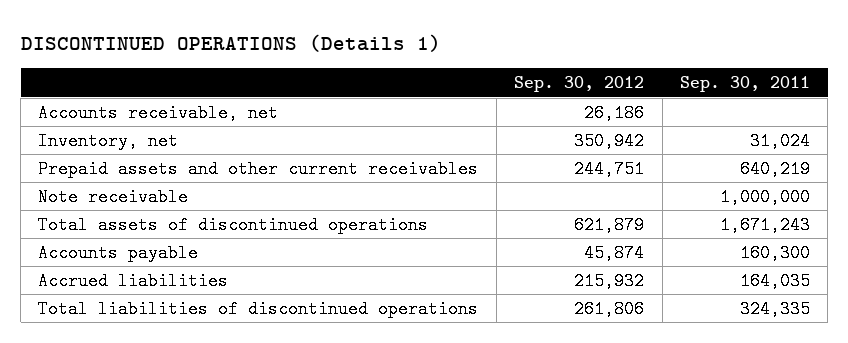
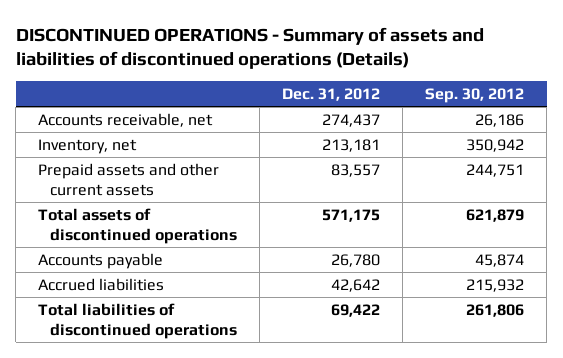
- DISCONTINUED OPERATIONS (Details 1)
+ DISCONTINUED OPERATIONS - Summary of assets and liabilities of discontinued operations (Details)
- | Sep. 30, 2012 | Sep. 30, 2011
+ | Dec. 31, 2012 | Sep. 30, 2012
- Prepaid assets and other current receivables | 244,751 | 640,219
- Note receivable | | 1,000,000
+ Prepaid assets and other current assets | 83,557 | 244,751

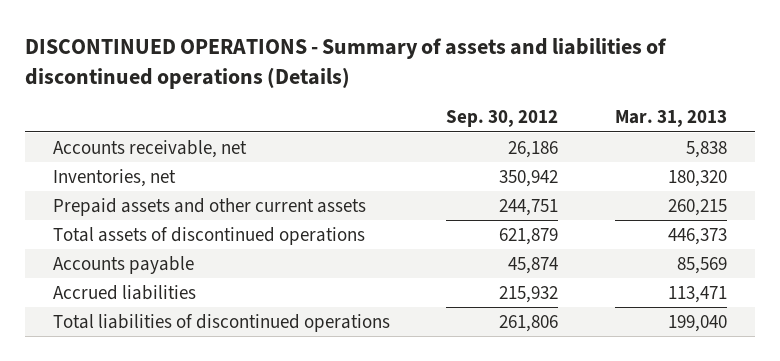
- | Dec. 31, 2012 | Sep. 30, 2012
+ | Sep. 30, 2012 | Mar. 31, 2013
- Inventory, net | 213,181 | 350,942
+ Inventories, net | 350,942 | 180,320

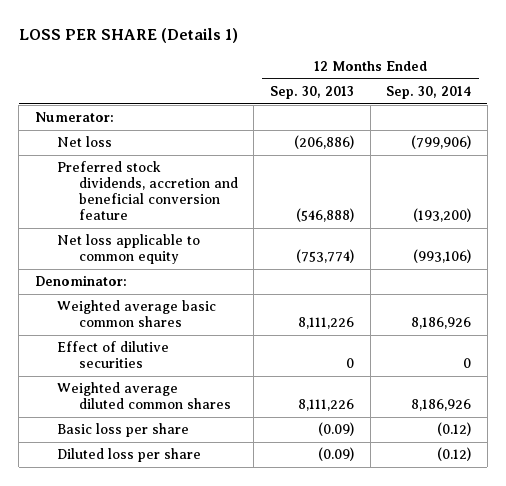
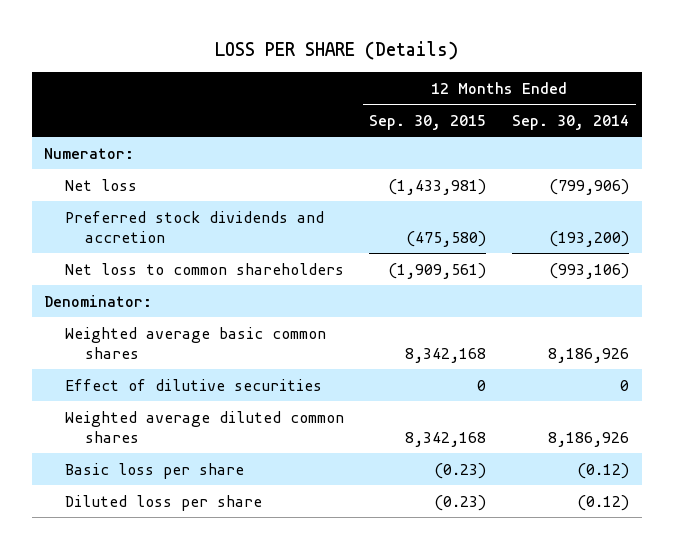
- LOSS PER SHARE (Details 1)
+ LOSS PER SHARE (Details)
- | 12 Months Ended Sep. 30, 2013 | 12 Months Ended Sep. 30, 2014
+ | 12 Months Ended Sep. 30, 2015 | 12 Months Ended Sep. 30, 2014
- Preferred stock dividends, accretion and beneficial conversion feature | (546,888) | (193,200)
- Net loss applicable to common equity | (753,774) | (993,106)
+ Preferred stock dividends and accretion | (475,580) | (193,200)
+ Net loss to common shareholders | (1,909,561) | (993,106)

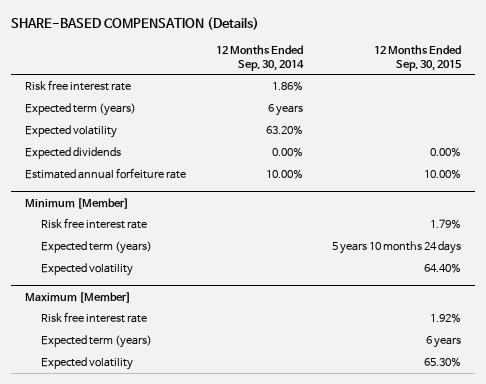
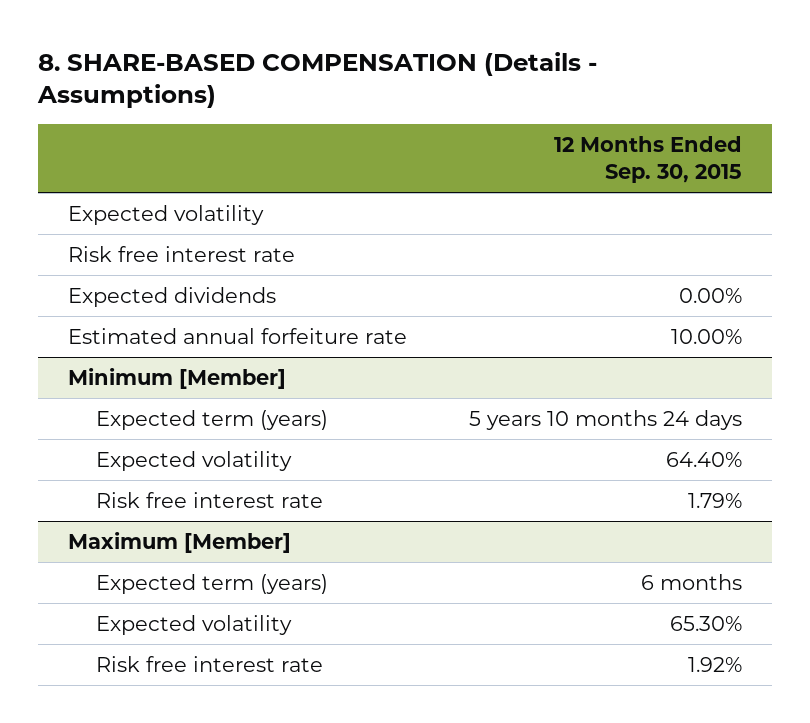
- SHARE-BASED COMPENSATION (Details)
+ 8. SHARE-BASED COMPENSATION (Details - Assumptions)
- | 12 Months Ended Sep. 30, 2014 | 12 Months Ended Sep. 30, 2015
+ | 12 Months Ended Sep. 30, 2015
- Expected term (years) | 6 years |
moved down: Risk free interest rate
@ Minimum [Member]
moved down: Risk free interest rate | 1.79%
@ Maximum [Member]
- Expected term (years) | | 6 years
+ Expected term (years) | 6 months
moved down: Risk free interest rate | 1.92%

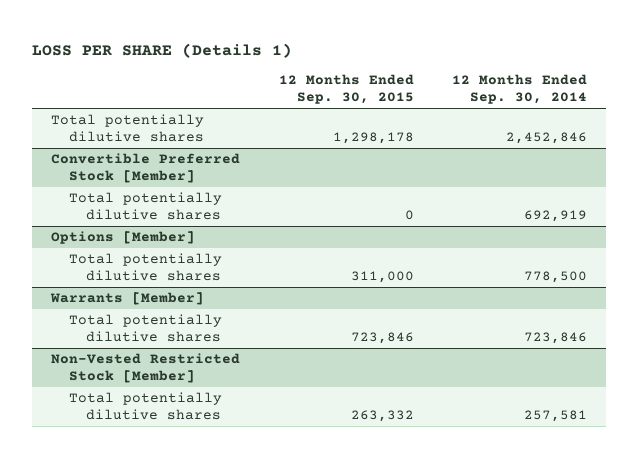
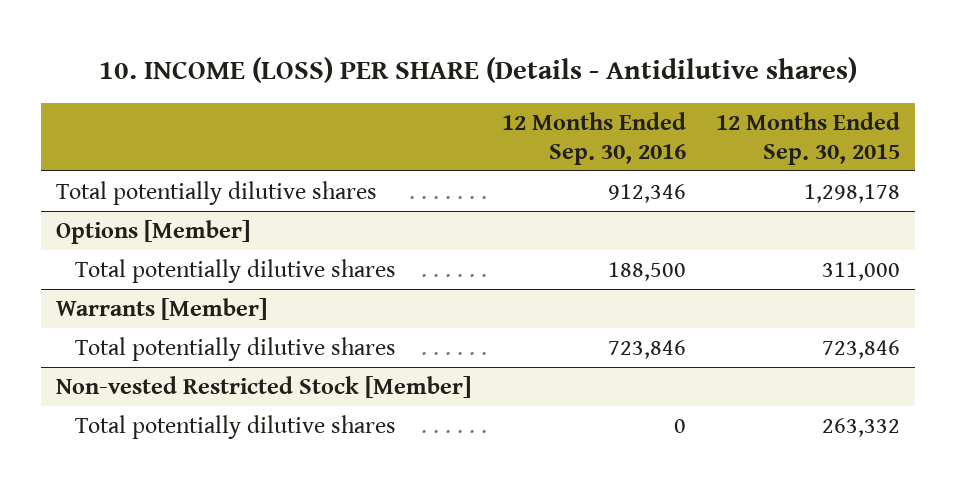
- LOSS PER SHARE (Details 1)
+ 10. INCOME (LOSS) PER SHARE (Details - Antidilutive shares)
- | 12 Months Ended Sep. 30, 2015 | 12 Months Ended Sep. 30, 2014
+ | 12 Months Ended Sep. 30, 2016 | 12 Months Ended Sep. 30, 2015
- Convertible Preferred Stock [Member]
- Total potentially dilutive shares | 0 | 692,919
- Non-Vested Restricted Stock [Member]
+ Non-vested Restricted Stock [Member]

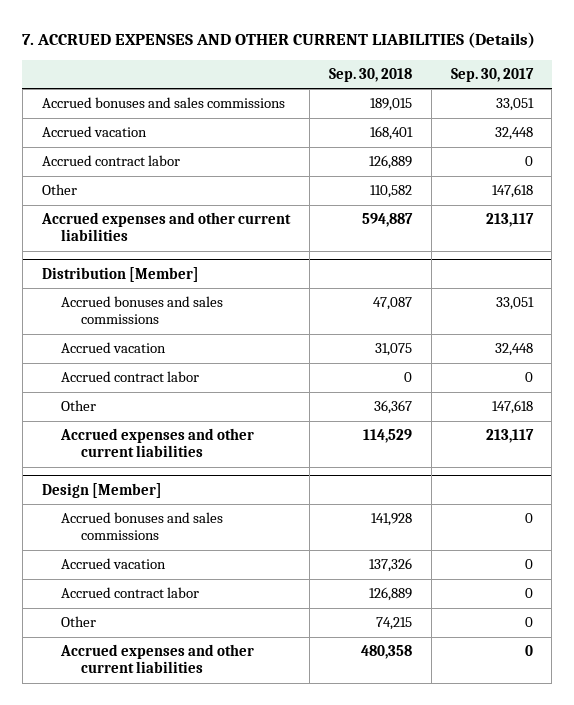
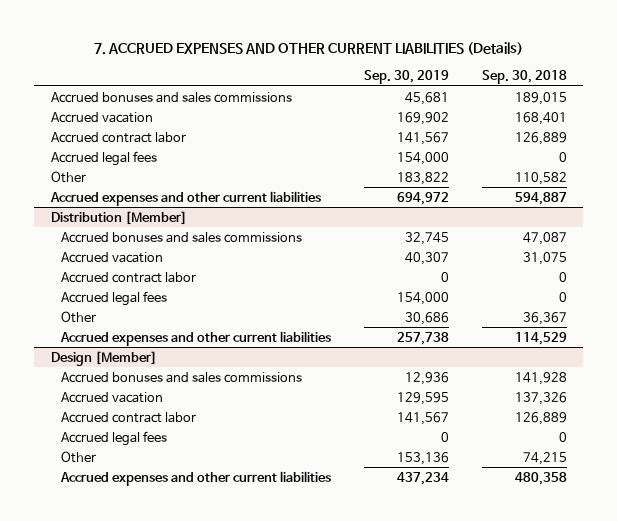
- | Sep. 30, 2018 | Sep. 30, 2017
+ | Sep. 30, 2019 | Sep. 30, 2018
+ Accrued legal fees | 154,000 | 0
@ Distribution [Member]
+ Accrued legal fees | 154,000 | 0
@ Design [Member]
+ Accrued legal fees | 0 | 0

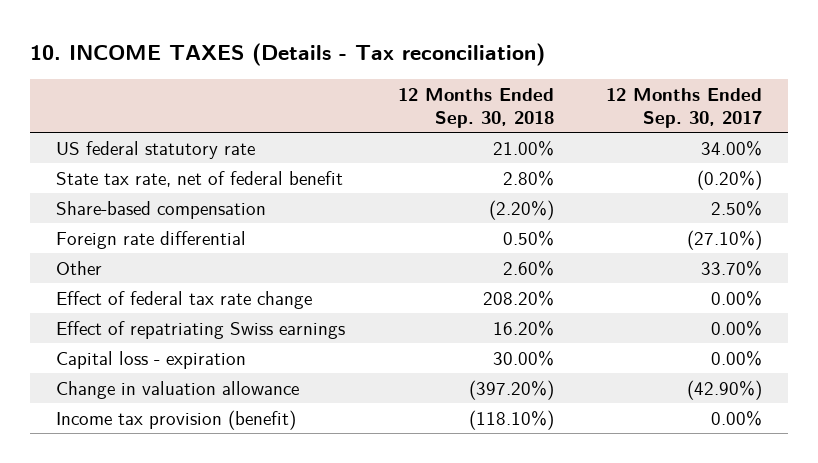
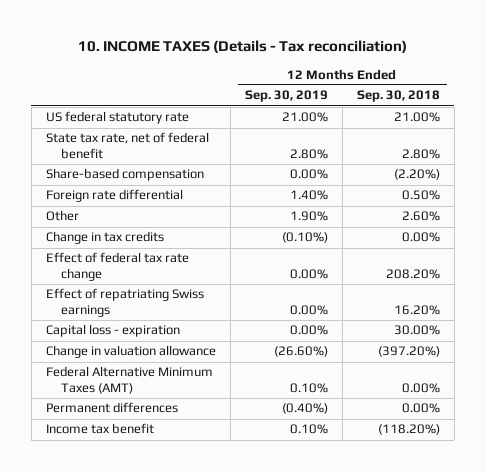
- | 12 Months Ended Sep. 30, 2018 | 12 Months Ended Sep. 30, 2017
+ | 12 Months Ended Sep. 30, 2019 | 12 Months Ended Sep. 30, 2018
+ Change in tax credits | (0.10%) | 0.00%
- Income tax provision (benefit) | (118.10%) | 0.00%
+ Federal Alternative Minimum Taxes (AMT) | 0.10% | 0.00%
+ Permanent differences | (0.40%) | 0.00%
+ Income tax benefit | 0.10% | (118.20%)

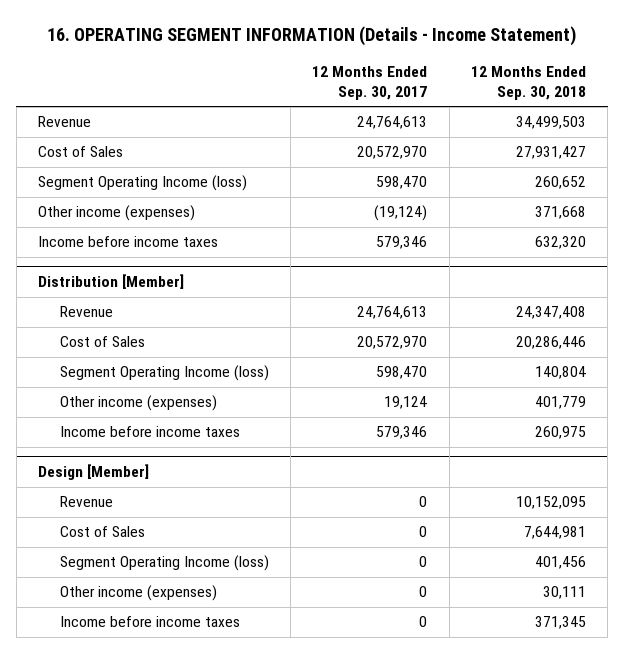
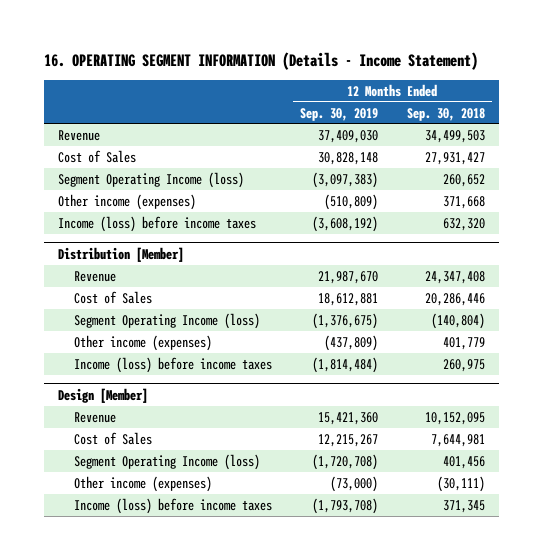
- | 12 Months Ended Sep. 30, 2017 | 12 Months Ended Sep. 30, 2018
+ | 12 Months Ended Sep. 30, 2019 | 12 Months Ended Sep. 30, 2018
- Income before income taxes | 579,346 | 632,320
+ Income (loss) before income taxes | (3,608,192) | 632,320
@ Distribution [Member]
- Segment Operating Income (loss) | 598,470 | 140,804
+ Segment Operating Income (loss) | (1,376,675) | (140,804)
- Income before income taxes | 579,346 | 260,975
+ Income (loss) before income taxes | (1,814,484) | 260,975
@ Design [Member]
- Other income (expenses) | 0 | 30,111
- Income before income taxes | 0 | 371,345
+ Other income (expenses) | (73,000) | (30,111)
+ Income (loss) before income taxes | (1,793,708) | 371,345

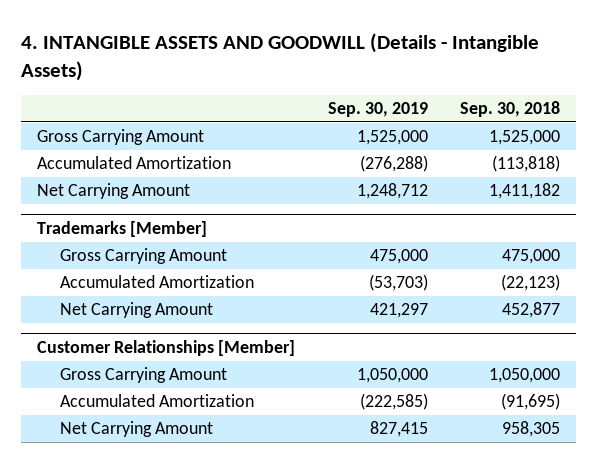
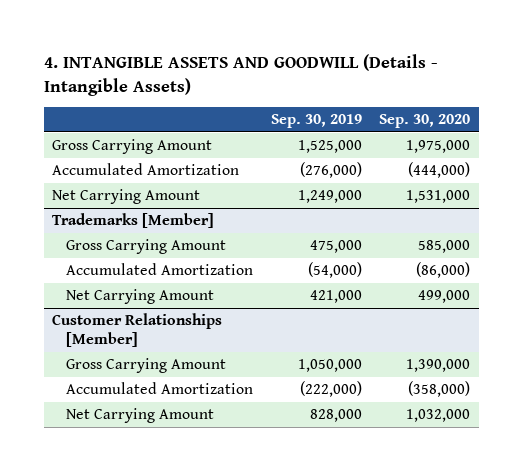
- | Sep. 30, 2019 | Sep. 30, 2018
+ | Sep. 30, 2019 | Sep. 30, 2020
- Accumulated Amortization | (276,288) | (113,818)
- Net Carrying Amount | 1,248,712 | 1,411,182
+ Accumulated Amortization | (276,000) | (444,000)
+ Net Carrying Amount | 1,249,000 | 1,531,000
@ Trademarks [Member]
- Accumulated Amortization | (53,703) | (22,123)
- Net Carrying Amount | 421,297 | 452,877
+ Accumulated Amortization | (54,000) | (86,000)
+ Net Carrying Amount | 421,000 | 499,000
@ Customer Relationships [Member]
- Accumulated Amortization | (222,585) | (91,695)
- Net Carrying Amount | 827,415 | 958,305
+ Accumulated Amortization | (222,000) | (358,000)
+ Net Carrying Amount | 828,000 | 1,032,000

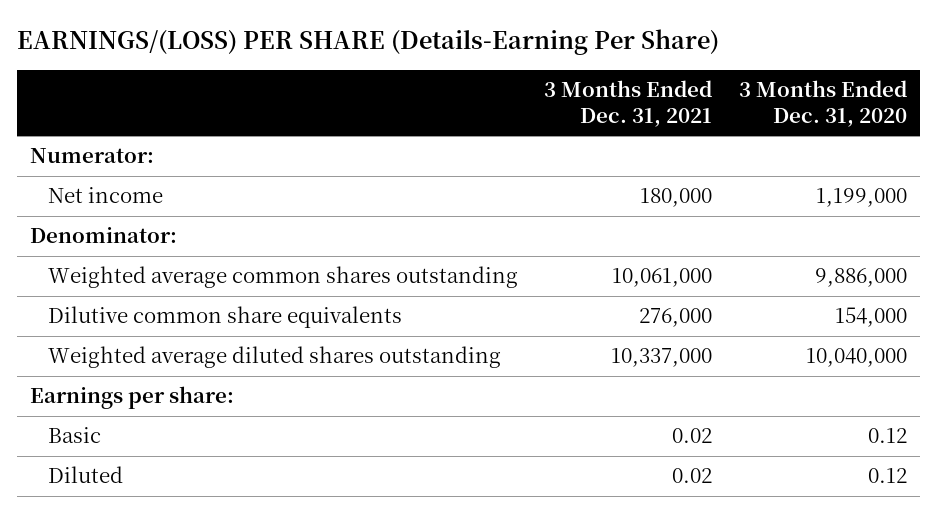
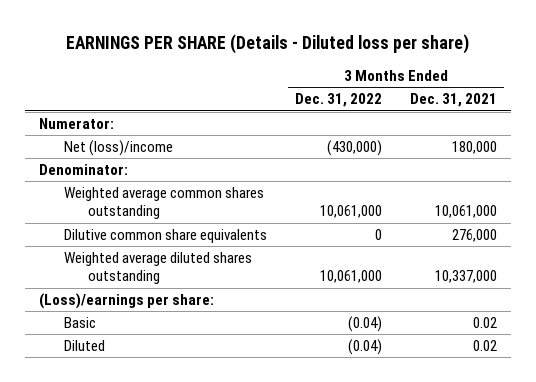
- EARNINGS/(LOSS) PER SHARE (Details-Earning Per Share)
+ EARNINGS PER SHARE (Details - Diluted loss per share)
- | 3 Months Ended Dec. 31, 2021 | 3 Months Ended Dec. 31, 2020
+ | 3 Months Ended Dec. 31, 2022 | 3 Months Ended Dec. 31, 2021
- Net income | 180,000 | 1,199,000
+ Net (loss)/income | (430,000) | 180,000
- Earnings per share:
+ (Loss)/earnings per share:

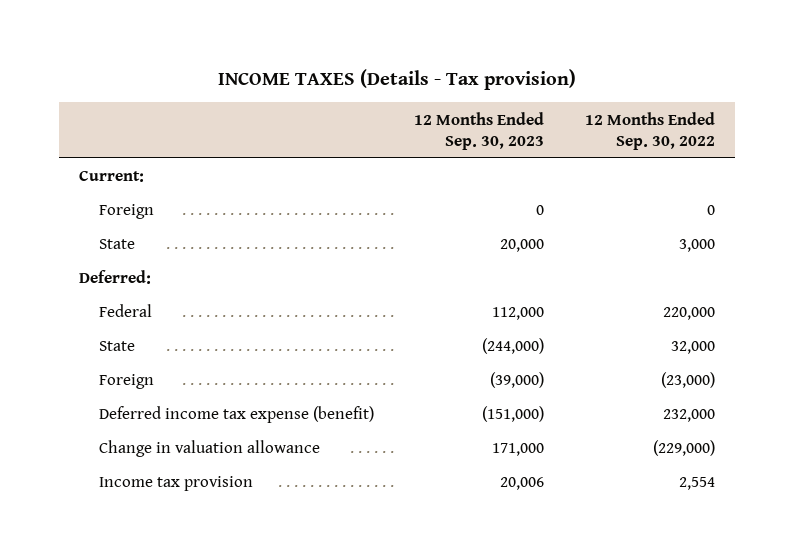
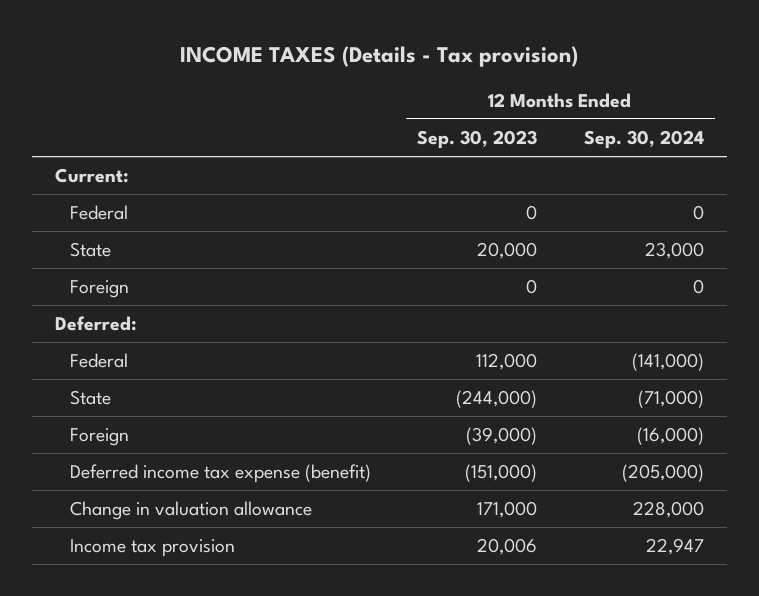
- | 12 Months Ended Sep. 30, 2023 | 12 Months Ended Sep. 30, 2022
+ | 12 Months Ended Sep. 30, 2023 | 12 Months Ended Sep. 30, 2024
+ Federal | 0 | 0
moved down: Foreign | 0 | 0

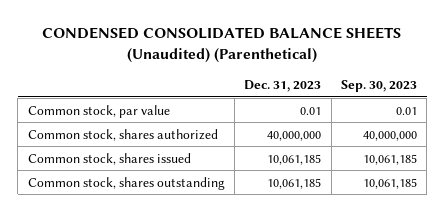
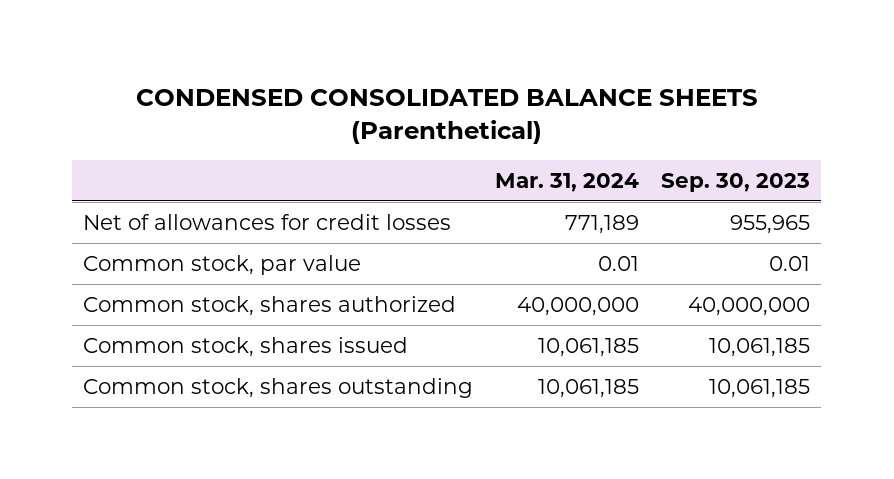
- CONDENSED CONSOLIDATED BALANCE SHEETS (Unaudited) (Parenthetical)
+ CONDENSED CONSOLIDATED BALANCE SHEETS (Parenthetical)
- | Dec. 31, 2023 | Sep. 30, 2023
+ | Mar. 31, 2024 | Sep. 30, 2023
+ Net of allowances for credit losses | 771,189 | 955,965

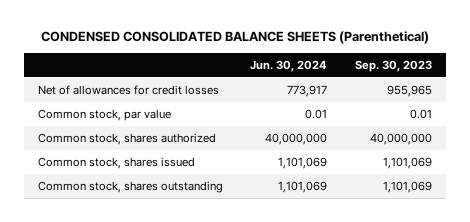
- | Mar. 31, 2024 | Sep. 30, 2023
+ | Jun. 30, 2024 | Sep. 30, 2023
- Common stock, shares issued | 10,061,185 | 10,061,185
- Common stock, shares outstanding | 10,061,185 | 10,061,185
+ Common stock, shares issued | 1,101,069 | 1,101,069
+ Common stock, shares outstanding | 1,101,069 | 1,101,069

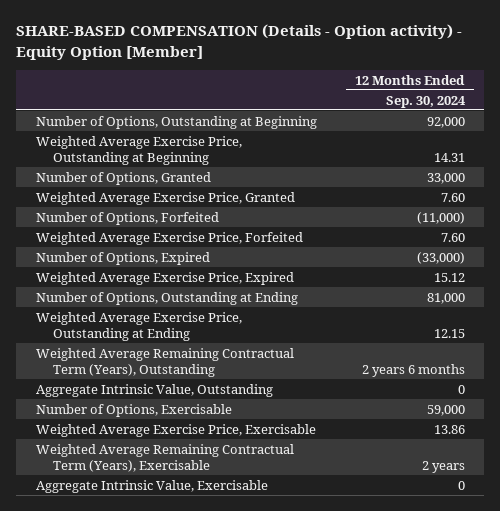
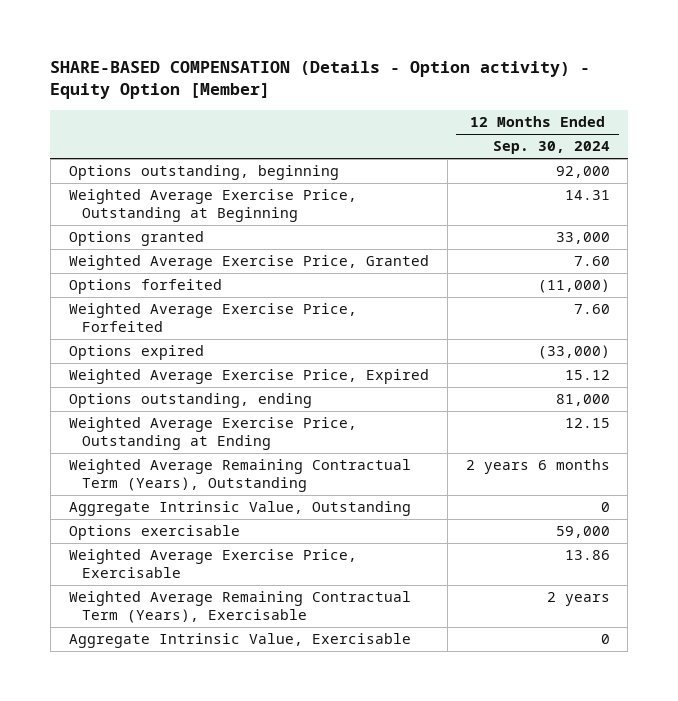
- Number of Options, Outstanding at Beginning | 92,000
+ Options outstanding, beginning | 92,000
- Number of Options, Granted | 33,000
+ Options granted | 33,000
- Number of Options, Forfeited | (11,000)
+ Options forfeited | (11,000)
- Number of Options, Expired | (33,000)
+ Options expired | (33,000)
- Number of Options, Outstanding at Ending | 81,000
+ Options outstanding, ending | 81,000
- Number of Options, Exercisable | 59,000
+ Options exercisable | 59,000

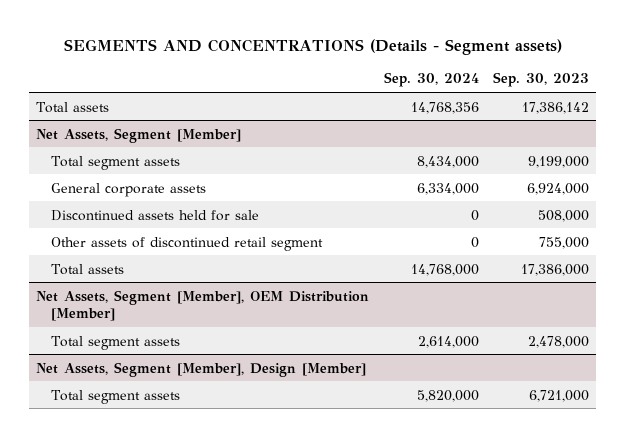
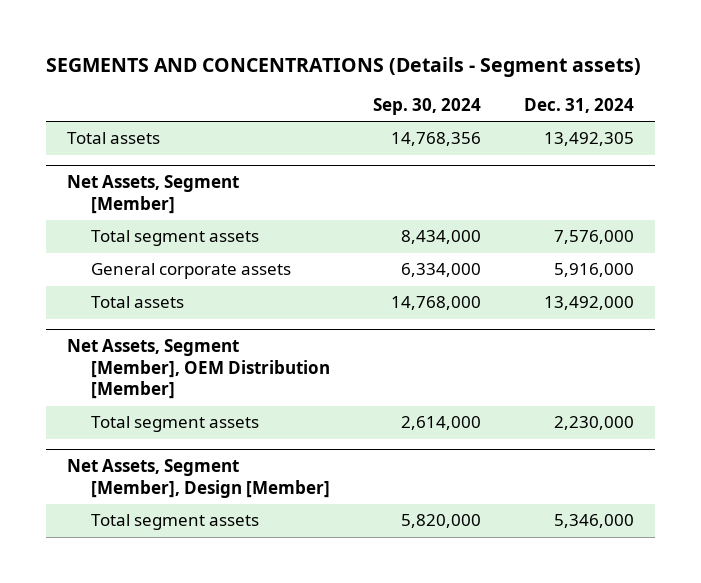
- | Sep. 30, 2024 | Sep. 30, 2023
+ | Sep. 30, 2024 | Dec. 31, 2024
@ Net Assets, Segment [Member]
- Discontinued assets held for sale | 0 | 508,000
- Other assets of discontinued retail segment | 0 | 755,000

